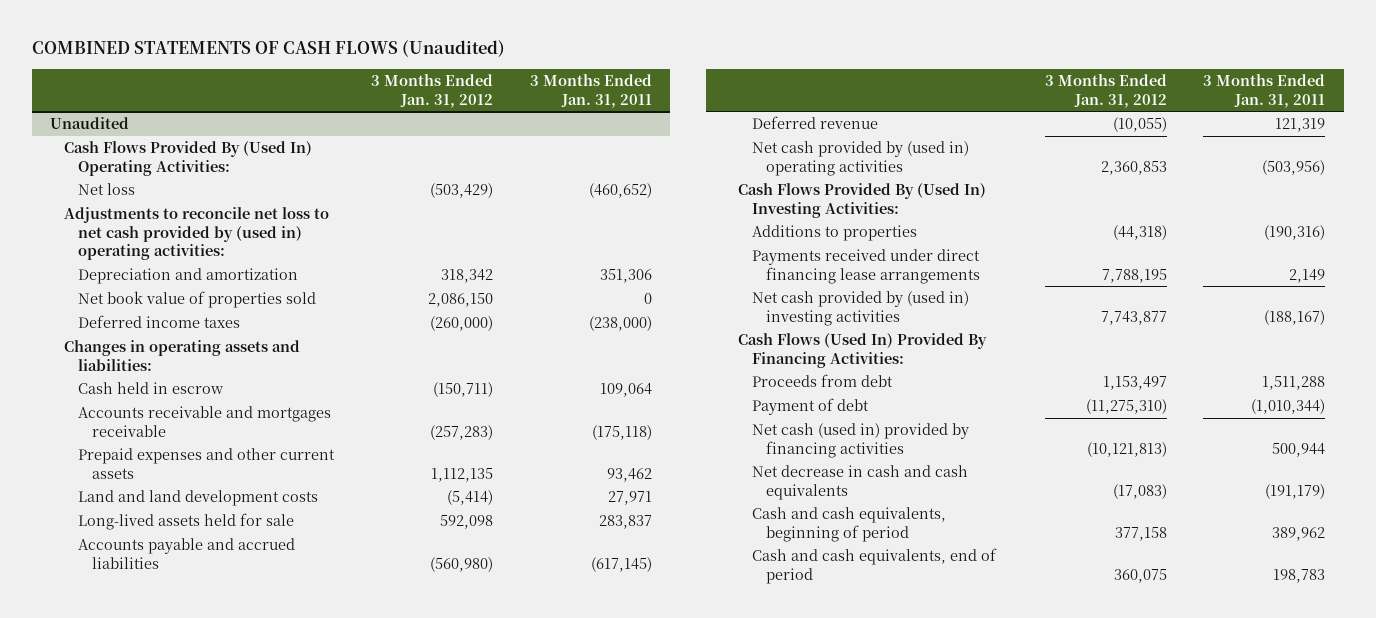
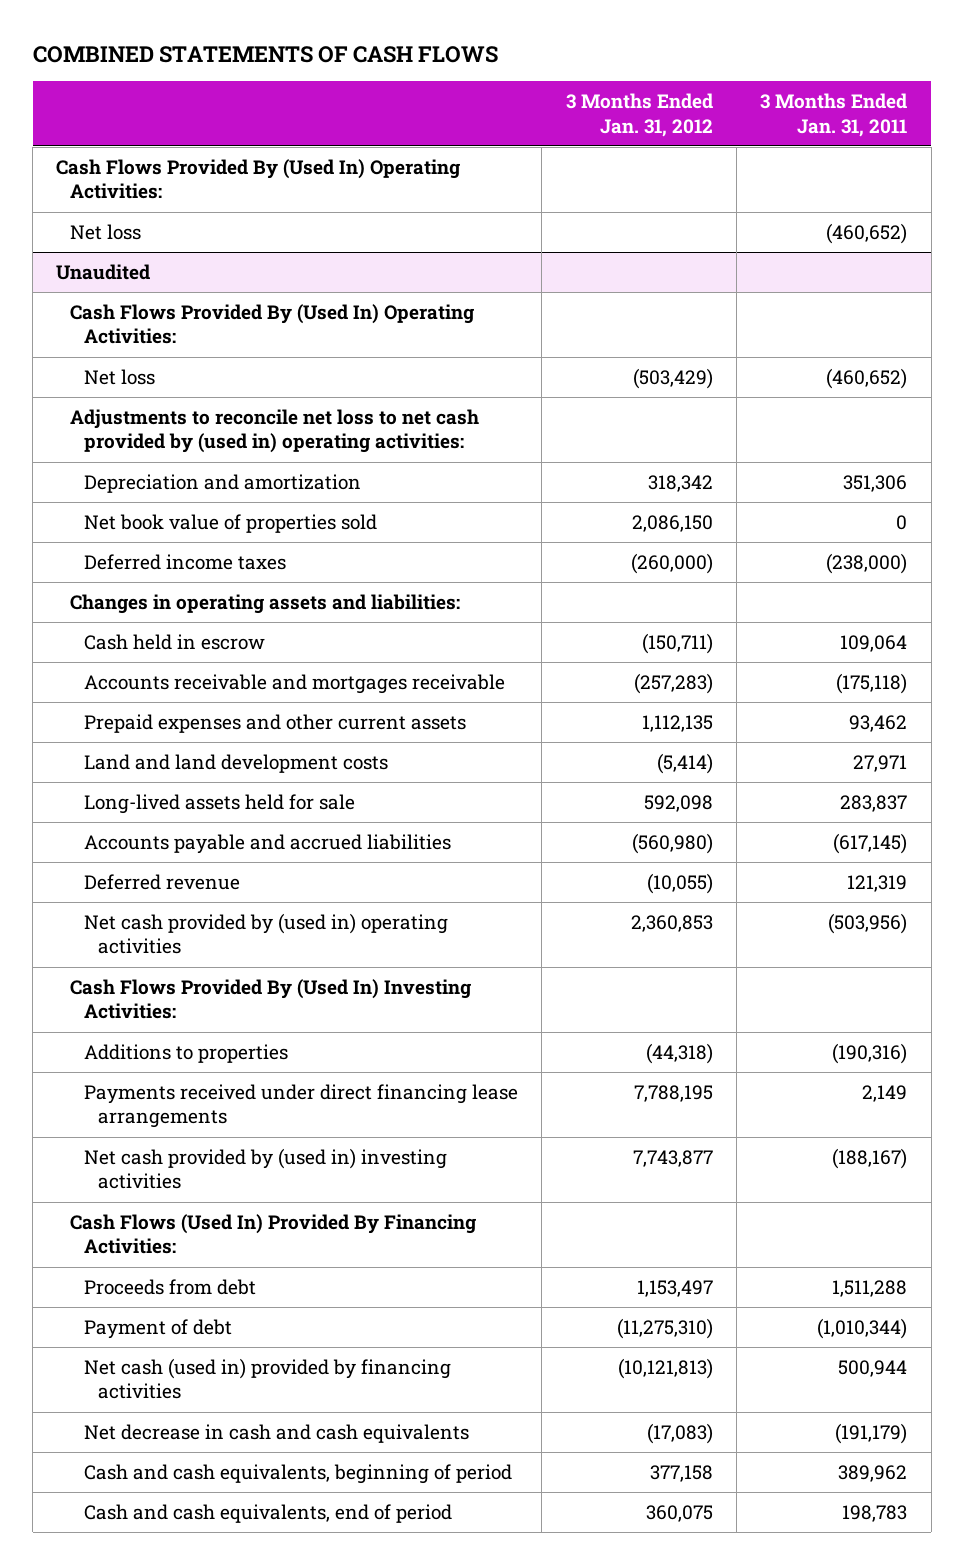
- COMBINED STATEMENTS OF CASH FLOWS (Unaudited)
+ COMBINED STATEMENTS OF CASH FLOWS
+ Cash Flows Provided By (Used In) Operating Activities:
+ Net loss | | (460,652)

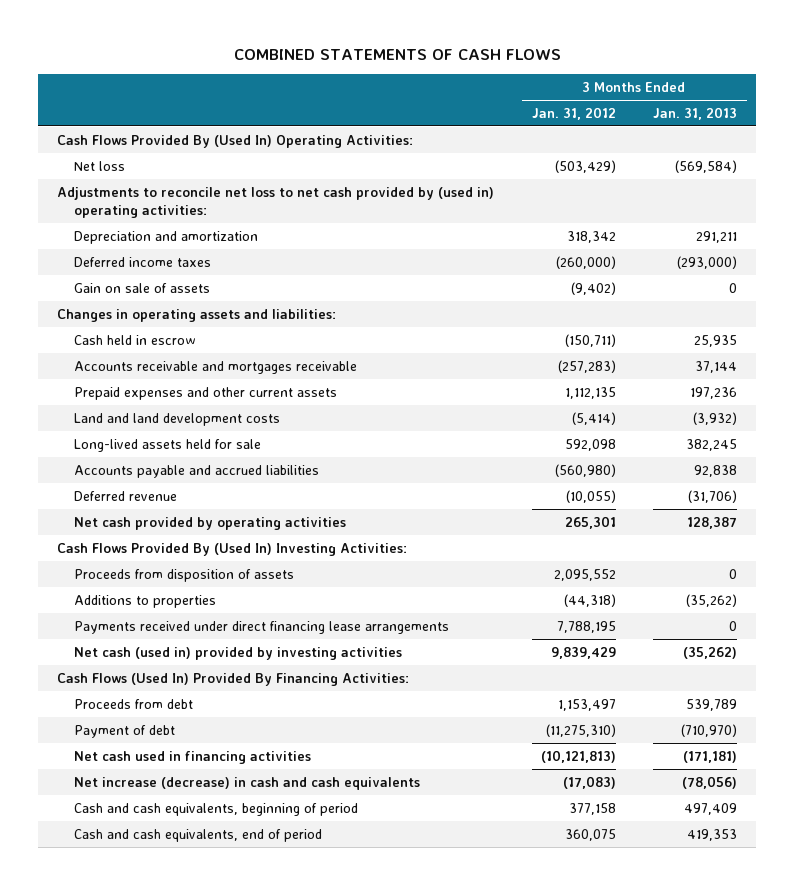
- | 3 Months Ended Jan. 31, 2012 | 3 Months Ended Jan. 31, 2011
+ | 3 Months Ended Jan. 31, 2012 | 3 Months Ended Jan. 31, 2013
- Net loss | | (460,652)
- Unaudited
- Cash Flows Provided By (Used In) Operating Activities:
- Net book value of properties sold | 2,086,150 | 0
+ Gain on sale of assets | (9,402) | 0
- Net cash provided by (used in) operating activities | 2,360,853 | (503,956)
+ Net cash provided by operating activities | 265,301 | 128,387
+ Proceeds from disposition of assets | 2,095,552 | 0
- Net cash provided by (used in) investing activities | 7,743,877 | (188,167)
+ Net cash (used in) provided by investing activities | 9,839,429 | (35,262)
- Net cash (used in) provided by financing activities | (10,121,813) | 500,944
- Net decrease in cash and cash equivalents | (17,083) | (191,179)
+ Net cash used in financing activities | (10,121,813) | (171,181)
+ Net increase (decrease) in cash and cash equivalents | (17,083) | (78,056)

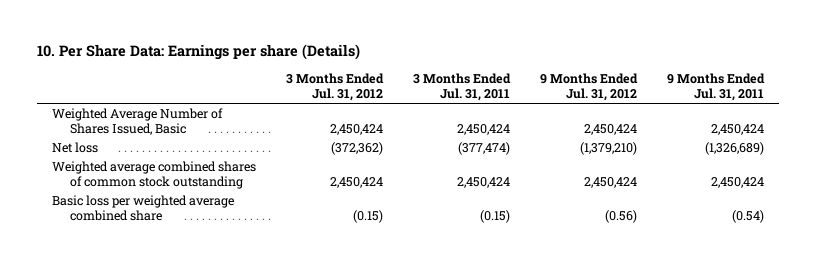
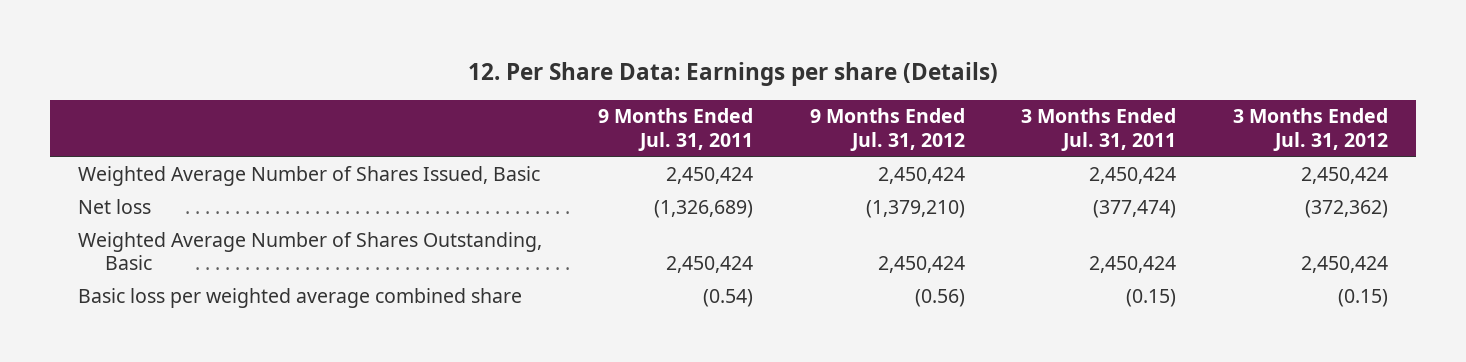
- 10. Per Share Data: Earnings per share (Details)
+ 12. Per Share Data: Earnings per share (Details)
- | 3 Months Ended Jul. 31, 2012 | 3 Months Ended Jul. 31, 2011 | 9 Months Ended Jul. 31, 2012 | 9 Months Ended Jul. 31, 2011
+ | 9 Months Ended Jul. 31, 2011 | 9 Months Ended Jul. 31, 2012 | 3 Months Ended Jul. 31, 2011 | 3 Months Ended Jul. 31, 2012
- Weighted average combined shares of common stock outstanding | 2,450,424 | 2,450,424 | 2,450,424 | 2,450,424
+ Weighted Average Number of Shares Outstanding, Basic | 2,450,424 | 2,450,424 | 2,450,424 | 2,450,424

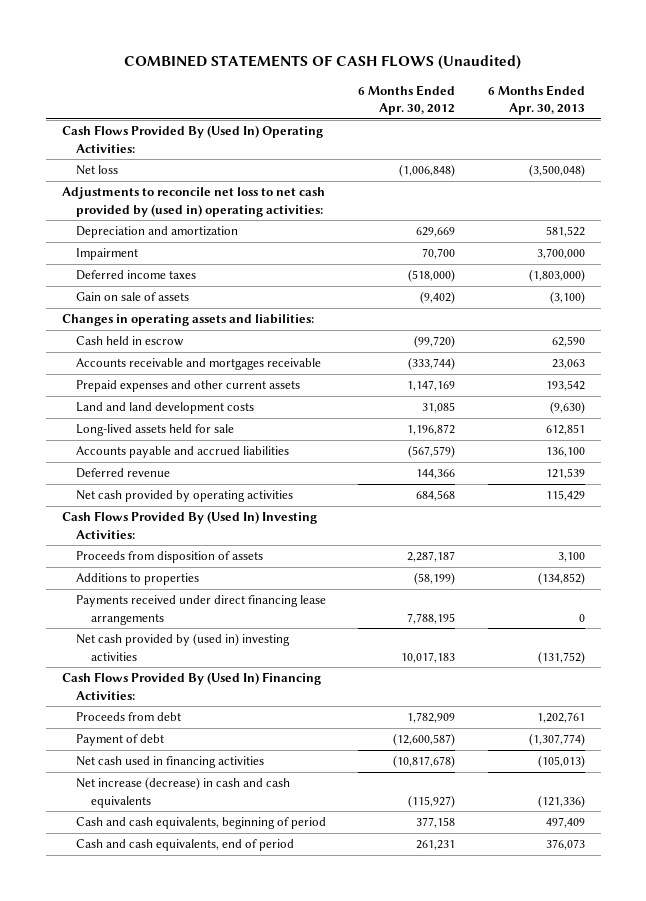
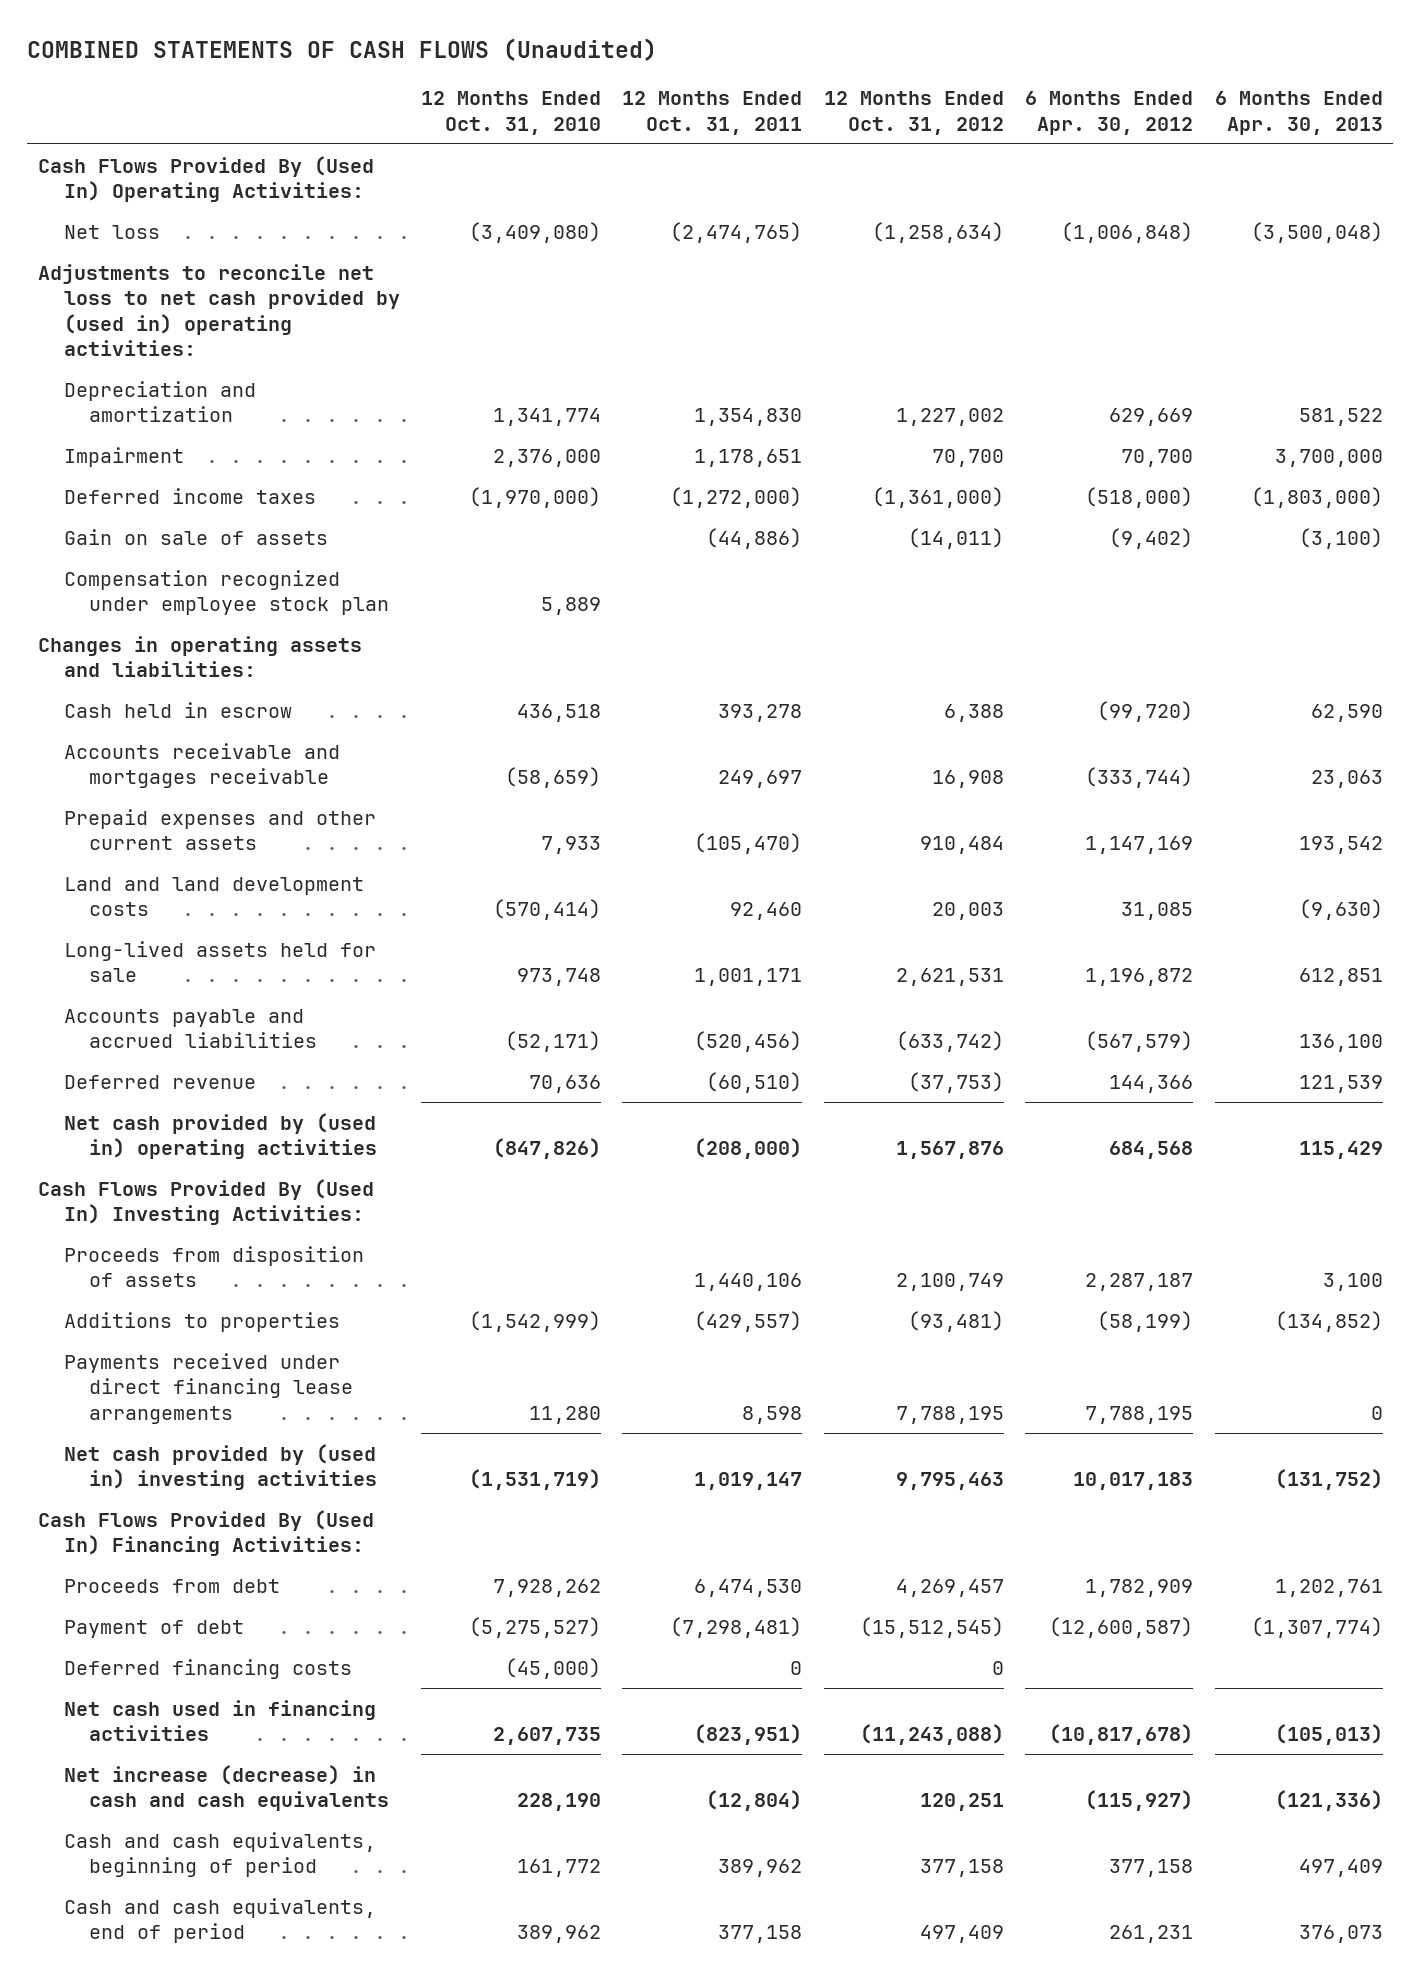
- | 6 Months Ended Apr. 30, 2012 | 6 Months Ended Apr. 30, 2013
+ | 12 Months Ended Oct. 31, 2010 | 12 Months Ended Oct. 31, 2011 | 12 Months Ended Oct. 31, 2012 | 6 Months Ended Apr. 30, 2012 | 6 Months Ended Apr. 30, 2013
+ Compensation recognized under employee stock plan | 5,889 | | | |
- Net cash provided by operating activities | 684,568 | 115,429
+ Net cash provided by (used in) operating activities | (847,826) | (208,000) | 1,567,876 | 684,568 | 115,429
+ Deferred financing costs | (45,000) | 0 | 0 | |

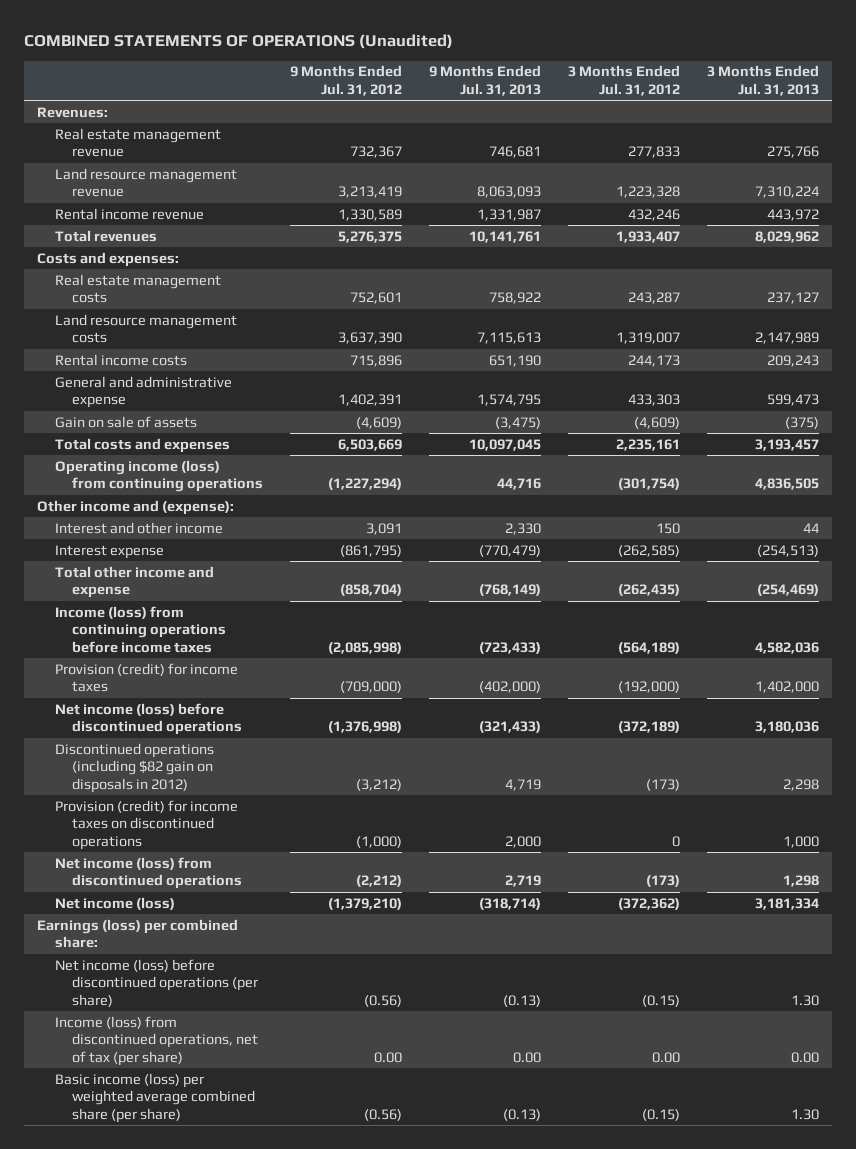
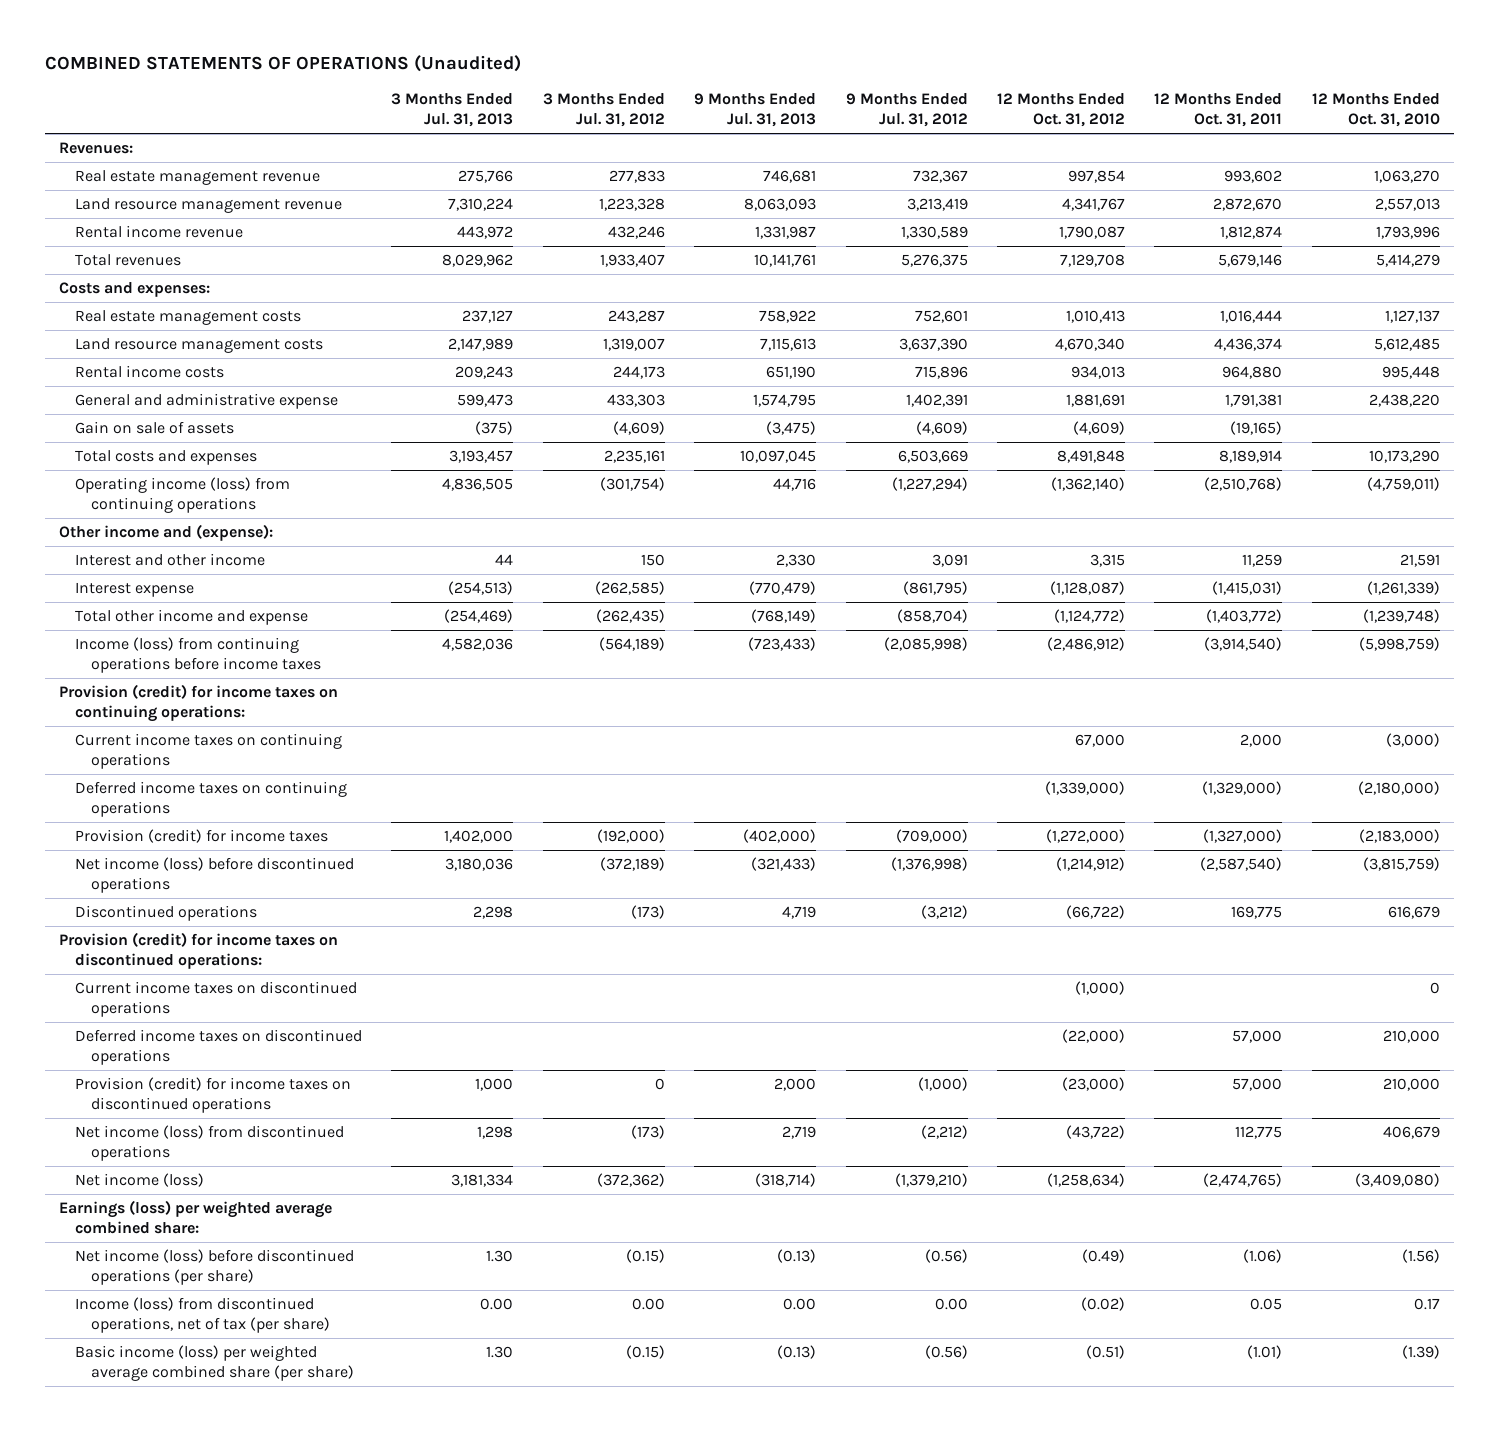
- | 9 Months Ended Jul. 31, 2012 | 9 Months Ended Jul. 31, 2013 | 3 Months Ended Jul. 31, 2012 | 3 Months Ended Jul. 31, 2013
+ | 3 Months Ended Jul. 31, 2013 | 3 Months Ended Jul. 31, 2012 | 9 Months Ended Jul. 31, 2013 | 9 Months Ended Jul. 31, 2012 | 12 Months Ended Oct. 31, 2012 | 12 Months Ended Oct. 31, 2011 | 12 Months Ended Oct. 31, 2010
+ Provision (credit) for income taxes on continuing operations:
+ Current income taxes on continuing operations | | | | | 67,000 | 2,000 | (3,000)
+ Deferred income taxes on continuing operations | | | | | (1,339,000) | (1,329,000) | (2,180,000)
- Discontinued operations (including $82 gain on disposals in 2012) | (3,212) | 4,719 | (173) | 2,298
+ Discontinued operations | 2,298 | (173) | 4,719 | (3,212) | (66,722) | 169,775 | 616,679
+ Provision (credit) for income taxes on discontinued operations:
+ Current income taxes on discontinued operations | | | | | (1,000) | | 0
+ Deferred income taxes on discontinued operations | | | | | (22,000) | 57,000 | 210,000
- Earnings (loss) per combined share:
+ Earnings (loss) per weighted average combined share:

